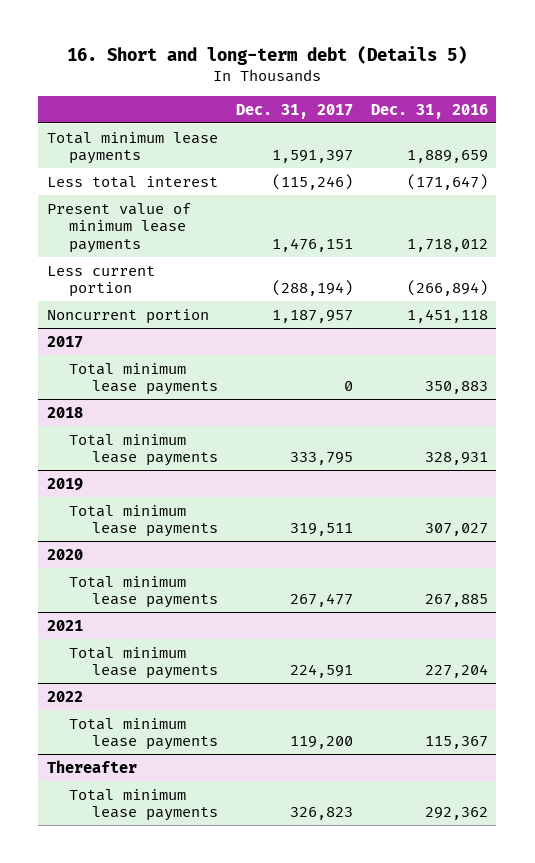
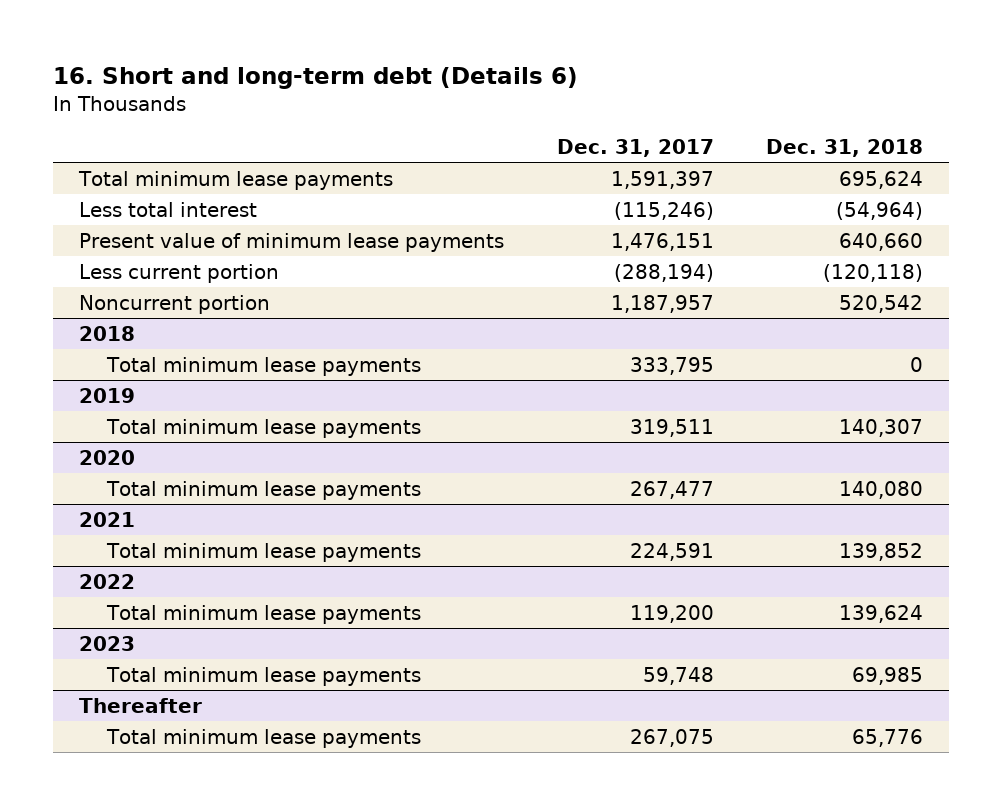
- 16. Short and long-term debt (Details 5)
+ 16. Short and long-term debt (Details 6)
- | Dec. 31, 2017 | Dec. 31, 2016
+ | Dec. 31, 2017 | Dec. 31, 2018
- 2017
- Total minimum lease payments | 0 | 350,883
+ 2023
+ Total minimum lease payments | 59,748 | 69,985
@ Thereafter
- Total minimum lease payments | 326,823 | 292,362
+ Total minimum lease payments | 267,075 | 65,776

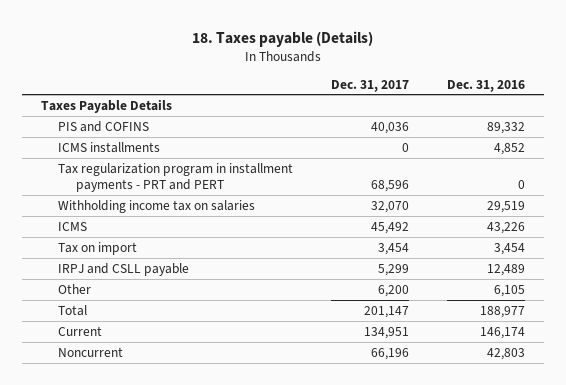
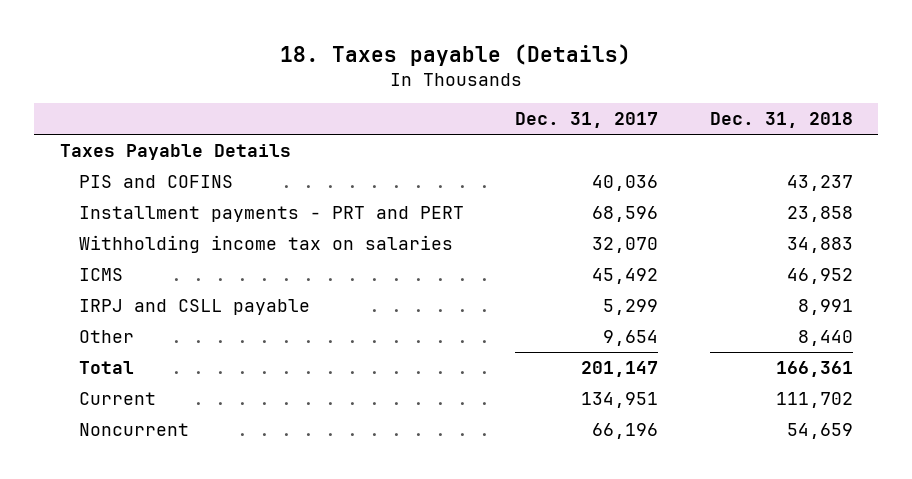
- | Dec. 31, 2017 | Dec. 31, 2016
+ | Dec. 31, 2017 | Dec. 31, 2018
- ICMS installments | 0 | 4,852
- Tax regularization program in installment payments - PRT and PERT | 68,596 | 0
+ Installment payments - PRT and PERT | 68,596 | 23,858
- Tax on import | 3,454 | 3,454
- Other | 6,200 | 6,105
+ Other | 9,654 | 8,440

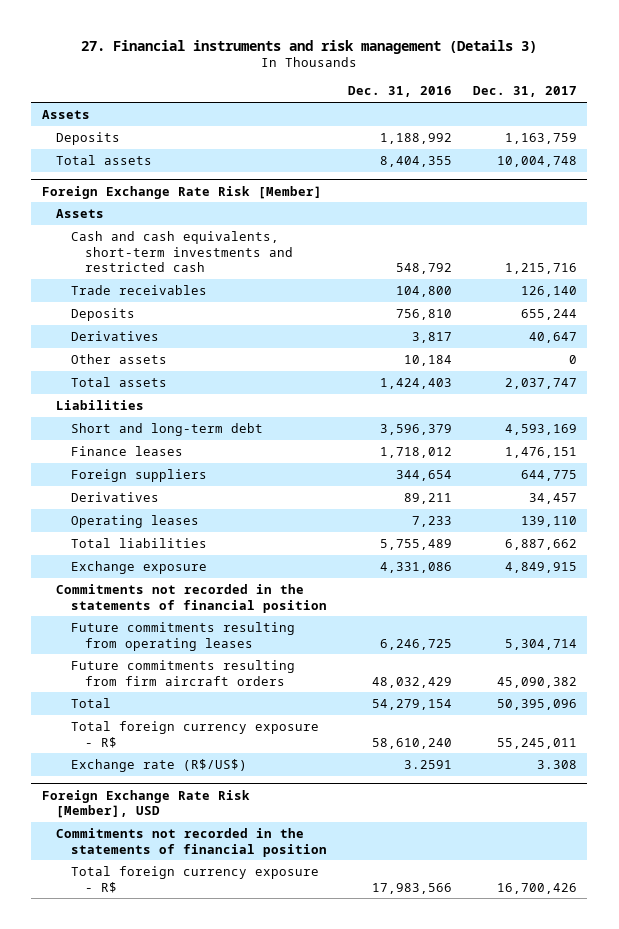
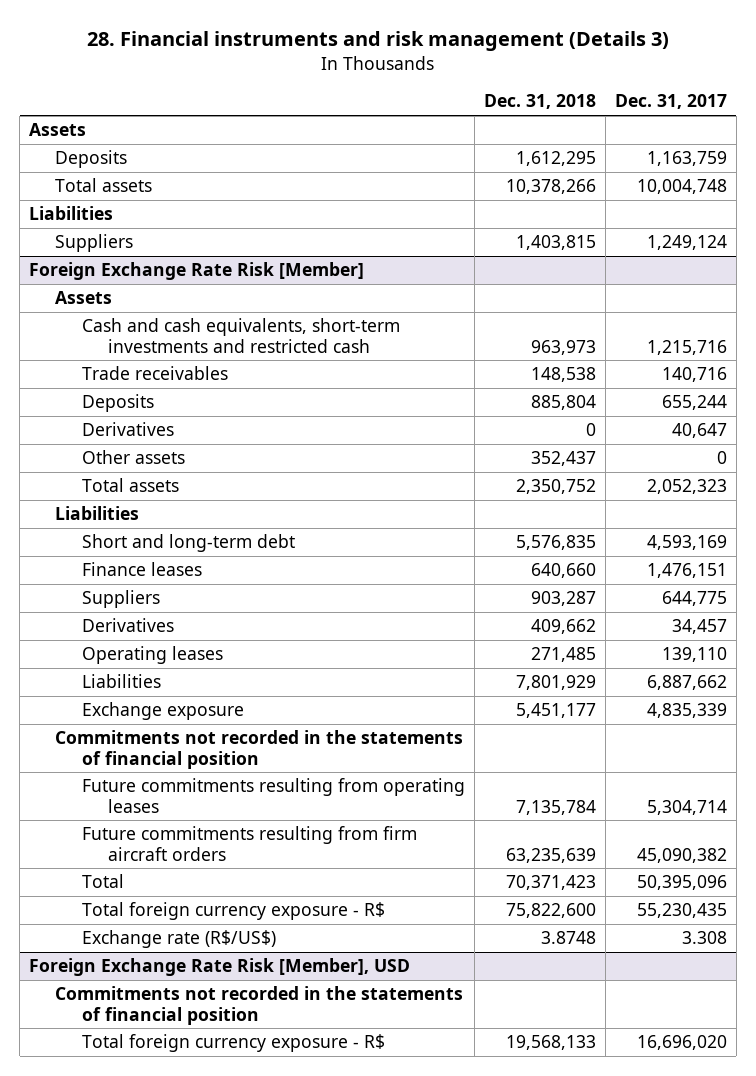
- 27. Financial instruments and risk management (Details 3)
+ 28. Financial instruments and risk management (Details 3)
- | Dec. 31, 2016 | Dec. 31, 2017
+ | Dec. 31, 2018 | Dec. 31, 2017
+ Liabilities
+ Suppliers | 1,403,815 | 1,249,124
@ Foreign Exchange Rate Risk [Member]
- Trade receivables | 104,800 | 126,140
+ Trade receivables | 148,538 | 140,716
- Total assets | 1,424,403 | 2,037,747
+ Total assets | 2,350,752 | 2,052,323
- Foreign suppliers | 344,654 | 644,775
+ Suppliers | 903,287 | 644,775
- Total liabilities | 5,755,489 | 6,887,662
- Exchange exposure | 4,331,086 | 4,849,915
+ Liabilities | 7,801,929 | 6,887,662
+ Exchange exposure | 5,451,177 | 4,835,339
- Total foreign currency exposure - R$ | 58,610,240 | 55,245,011
+ Total foreign currency exposure - R$ | 75,822,600 | 55,230,435
@ Foreign Exchange Rate Risk [Member], USD
- Total foreign currency exposure - R$ | 17,983,566 | 16,700,426
+ Total foreign currency exposure - R$ | 19,568,133 | 16,696,020

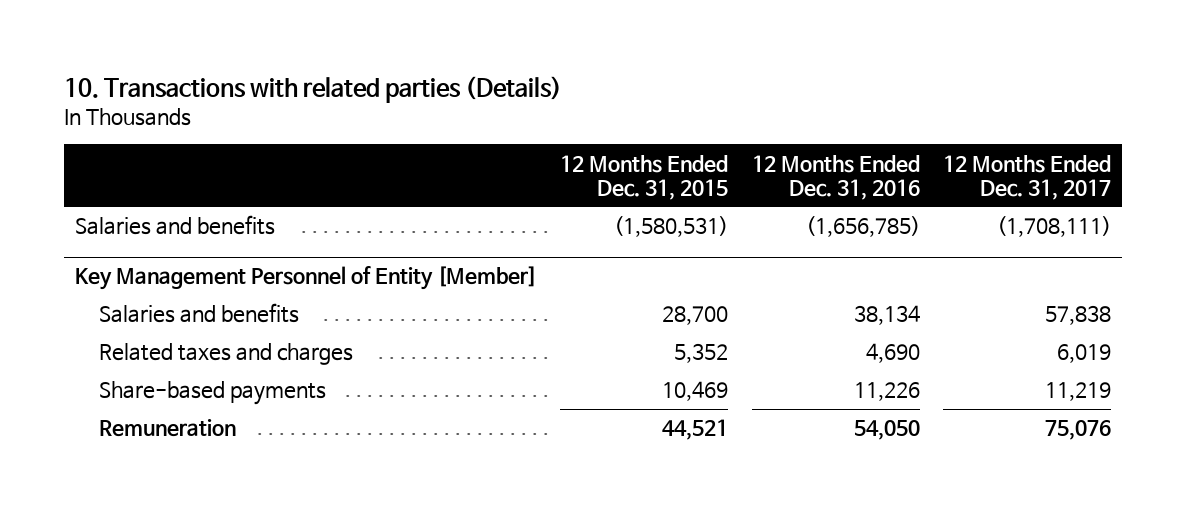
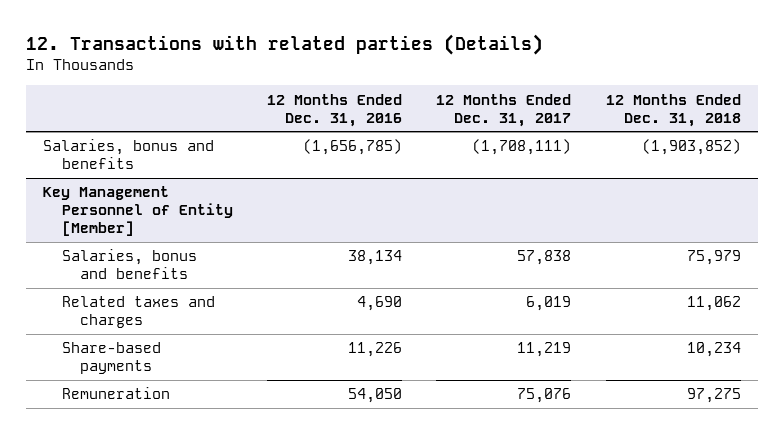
- 10. Transactions with related parties (Details)
+ 12. Transactions with related parties (Details)
- | 12 Months Ended Dec. 31, 2015 | 12 Months Ended Dec. 31, 2016 | 12 Months Ended Dec. 31, 2017
+ | 12 Months Ended Dec. 31, 2016 | 12 Months Ended Dec. 31, 2017 | 12 Months Ended Dec. 31, 2018
- Salaries and benefits | (1,580,531) | (1,656,785) | (1,708,111)
+ Salaries, bonus and benefits | (1,656,785) | (1,708,111) | (1,903,852)
@ Key Management Personnel of Entity [Member]
- Salaries and benefits | 28,700 | 38,134 | 57,838
+ Salaries, bonus and benefits | 38,134 | 57,838 | 75,979

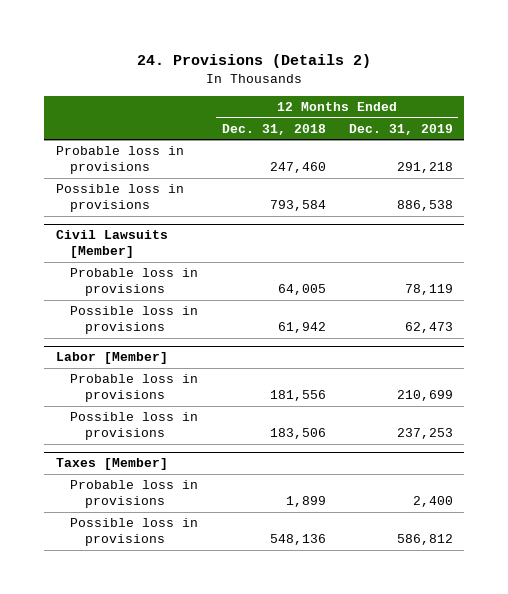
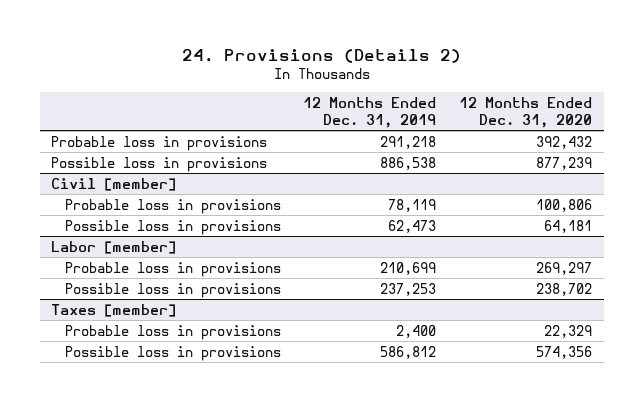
- | 12 Months Ended Dec. 31, 2018 | 12 Months Ended Dec. 31, 2019
+ | 12 Months Ended Dec. 31, 2019 | 12 Months Ended Dec. 31, 2020
- Civil Lawsuits [Member]
+ Civil [member]
- Labor [Member]
+ Labor [member]
- Taxes [Member]
+ Taxes [member]

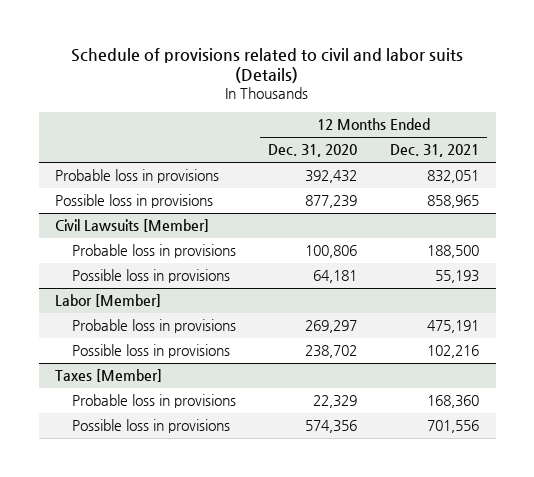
- 24. Provisions (Details 2)
+ Schedule of provisions related to civil and labor suits (Details)
- | 12 Months Ended Dec. 31, 2019 | 12 Months Ended Dec. 31, 2020
+ | 12 Months Ended Dec. 31, 2020 | 12 Months Ended Dec. 31, 2021
- Civil [member]
+ Civil Lawsuits [Member]
- Labor [member]
+ Labor [Member]
- Taxes [member]
+ Taxes [Member]

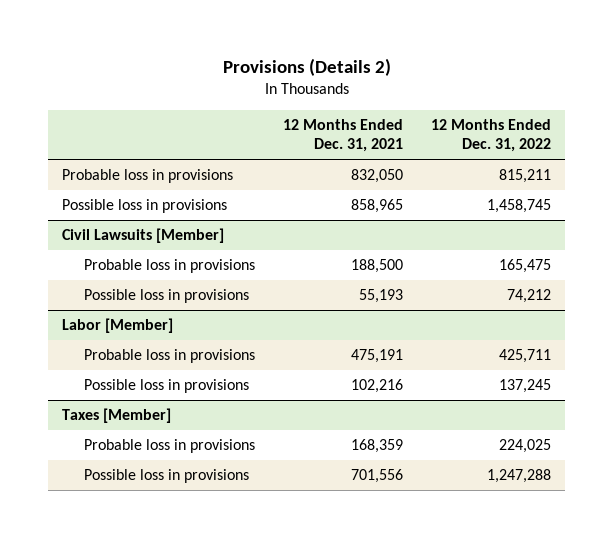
- Schedule of provisions related to civil and labor suits (Details)
+ Provisions (Details 2)
- | 12 Months Ended Dec. 31, 2020 | 12 Months Ended Dec. 31, 2021
+ | 12 Months Ended Dec. 31, 2021 | 12 Months Ended Dec. 31, 2022
- Probable loss in provisions | 392,432 | 832,051
+ Probable loss in provisions | 832,050 | 815,211
@ Taxes [Member]
- Probable loss in provisions | 22,329 | 168,360
+ Probable loss in provisions | 168,359 | 224,025

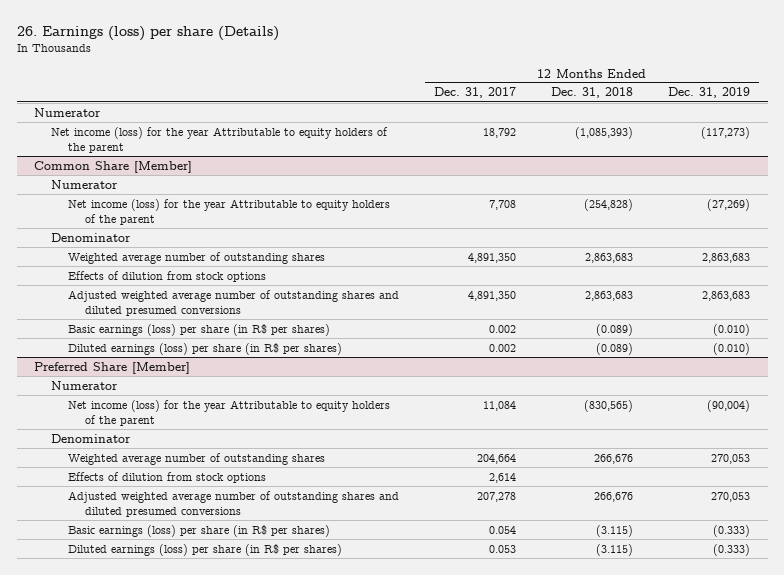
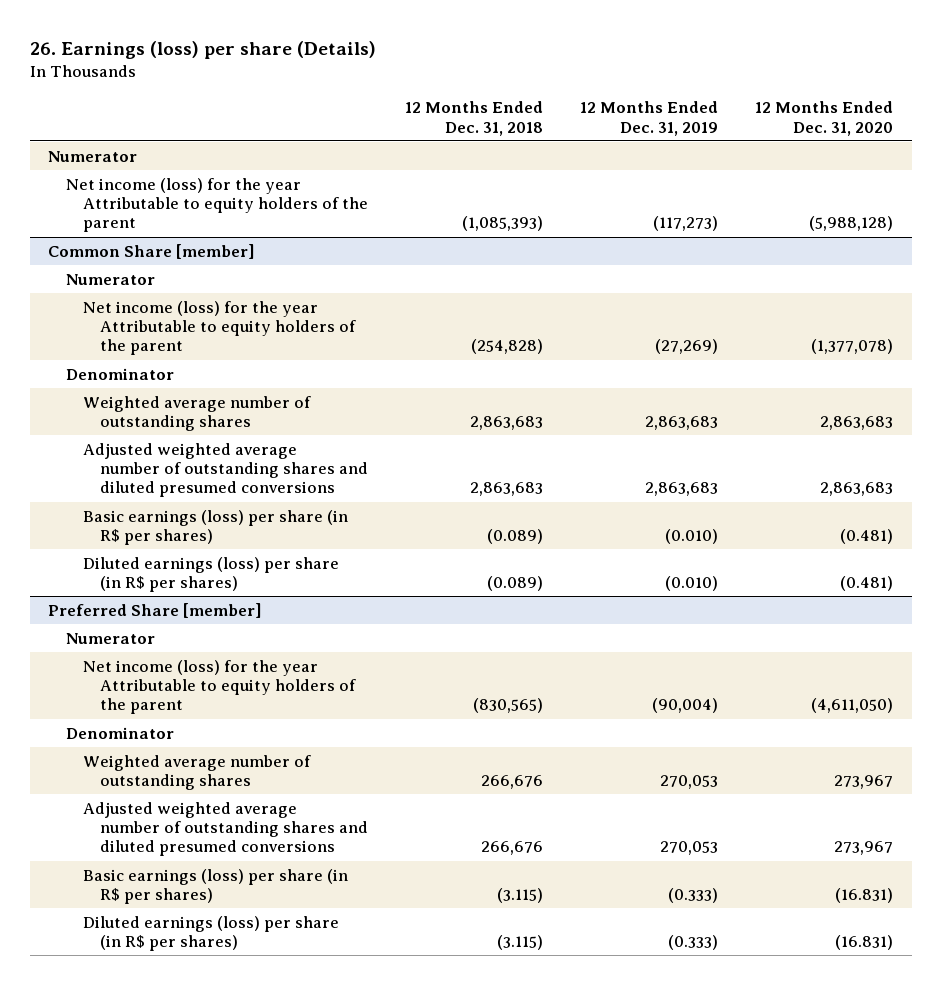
- | 12 Months Ended Dec. 31, 2017 | 12 Months Ended Dec. 31, 2018 | 12 Months Ended Dec. 31, 2019
+ | 12 Months Ended Dec. 31, 2018 | 12 Months Ended Dec. 31, 2019 | 12 Months Ended Dec. 31, 2020
- Common Share [Member]
+ Common Share [member]
- Effects of dilution from stock options
- Preferred Share [Member]
+ Preferred Share [member]
- Effects of dilution from stock options | 2,614 | |

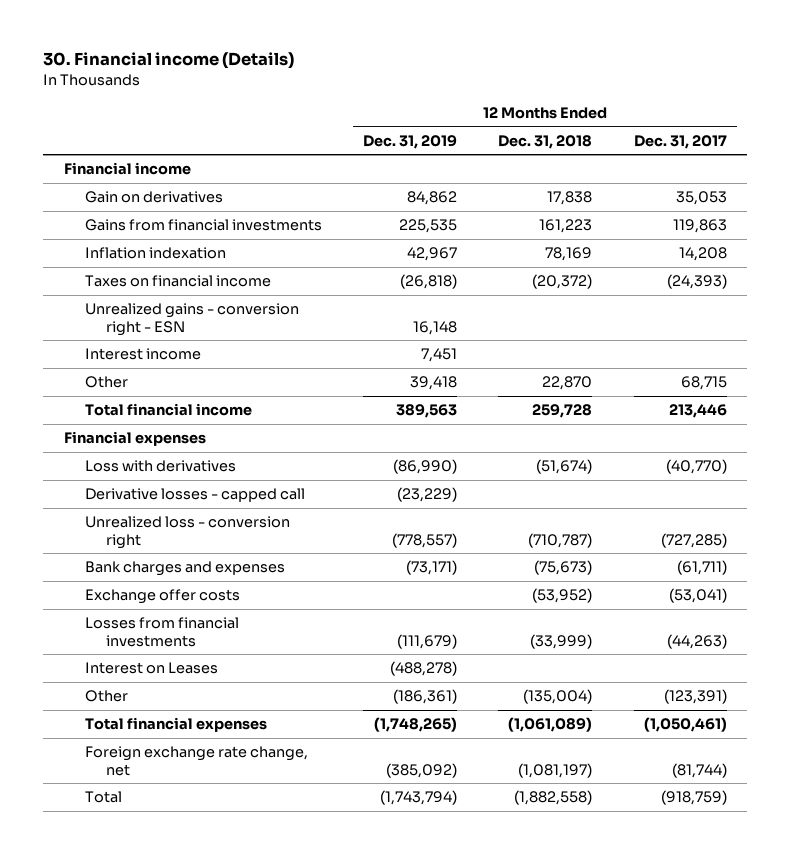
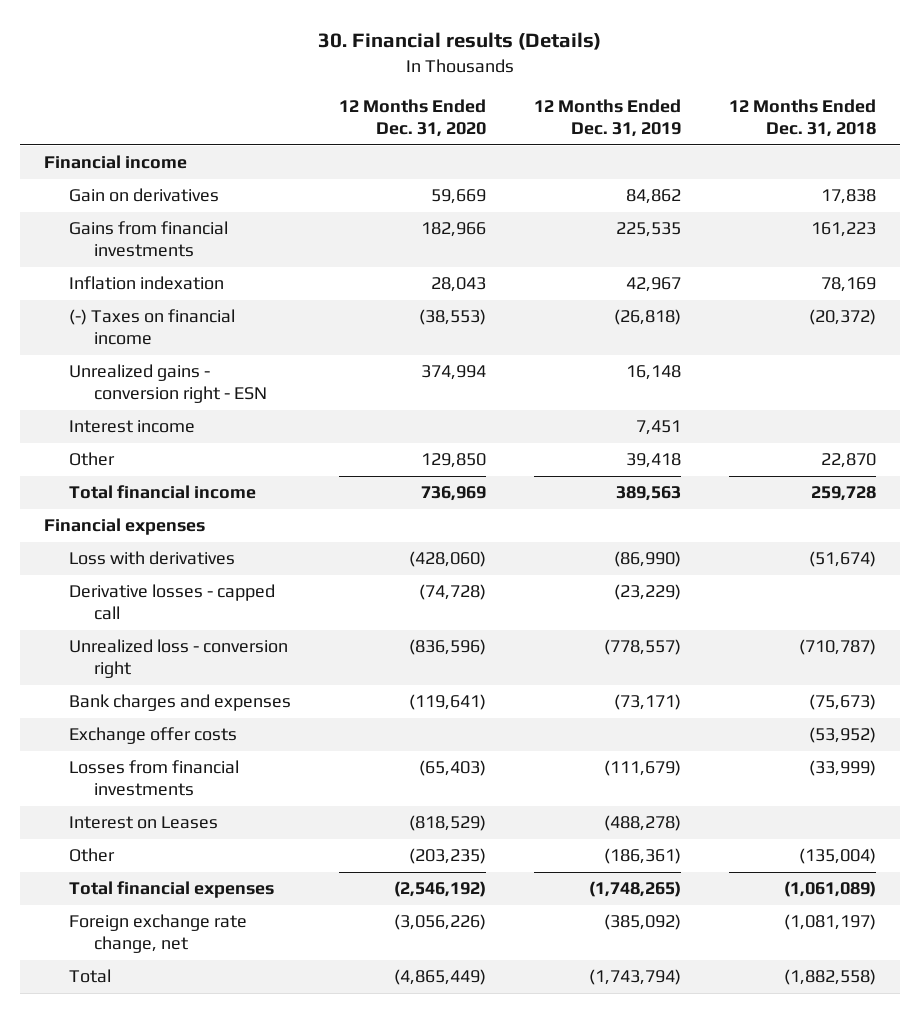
- 30. Financial income (Details)
+ 30. Financial results (Details)
- | 12 Months Ended Dec. 31, 2019 | 12 Months Ended Dec. 31, 2018 | 12 Months Ended Dec. 31, 2017
+ | 12 Months Ended Dec. 31, 2020 | 12 Months Ended Dec. 31, 2019 | 12 Months Ended Dec. 31, 2018
- Taxes on financial income | (26,818) | (20,372) | (24,393)
+ (-) Taxes on financial income | (38,553) | (26,818) | (20,372)

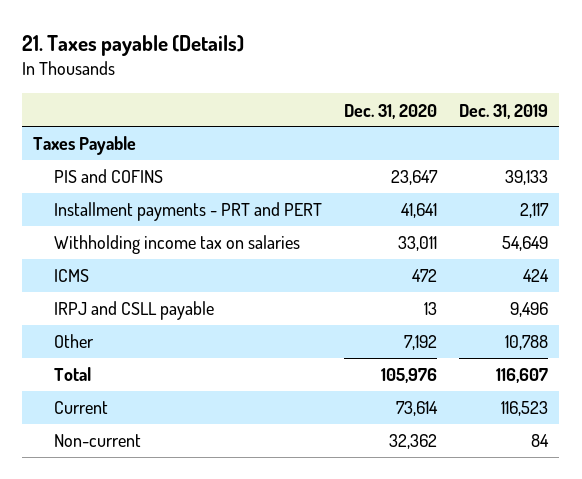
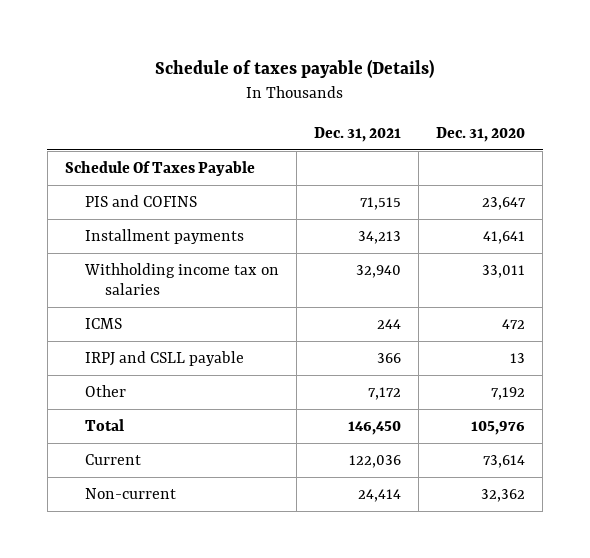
- 21. Taxes payable (Details)
+ Schedule of taxes payable (Details)
- | Dec. 31, 2020 | Dec. 31, 2019
+ | Dec. 31, 2021 | Dec. 31, 2020
- Taxes Payable
+ Schedule Of Taxes Payable
- Installment payments - PRT and PERT | 41,641 | 2,117
+ Installment payments | 34,213 | 41,641

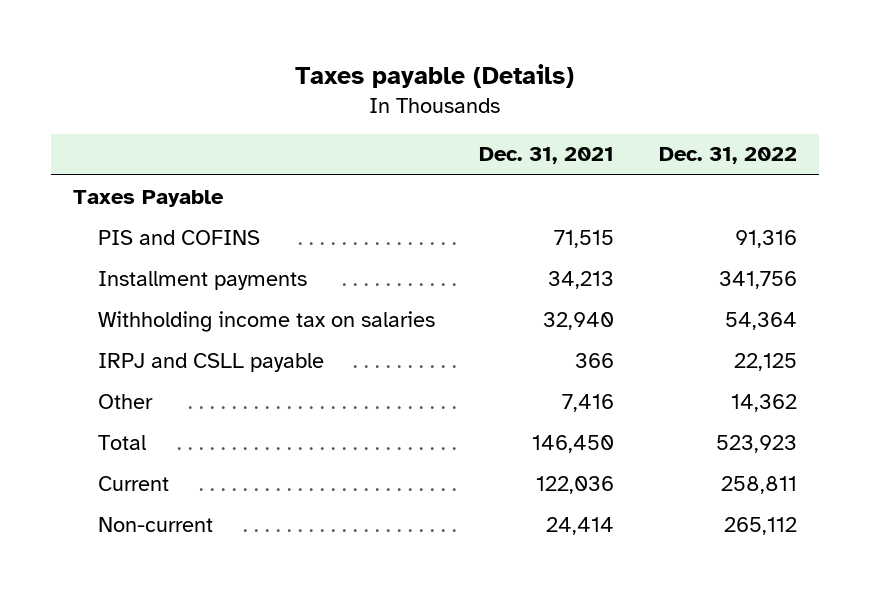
- Schedule of taxes payable (Details)
+ Taxes payable (Details)
- | Dec. 31, 2021 | Dec. 31, 2020
+ | Dec. 31, 2021 | Dec. 31, 2022
- Schedule Of Taxes Payable
+ Taxes Payable
- ICMS | 244 | 472
- Other | 7,172 | 7,192
+ Other | 7,416 | 14,362

